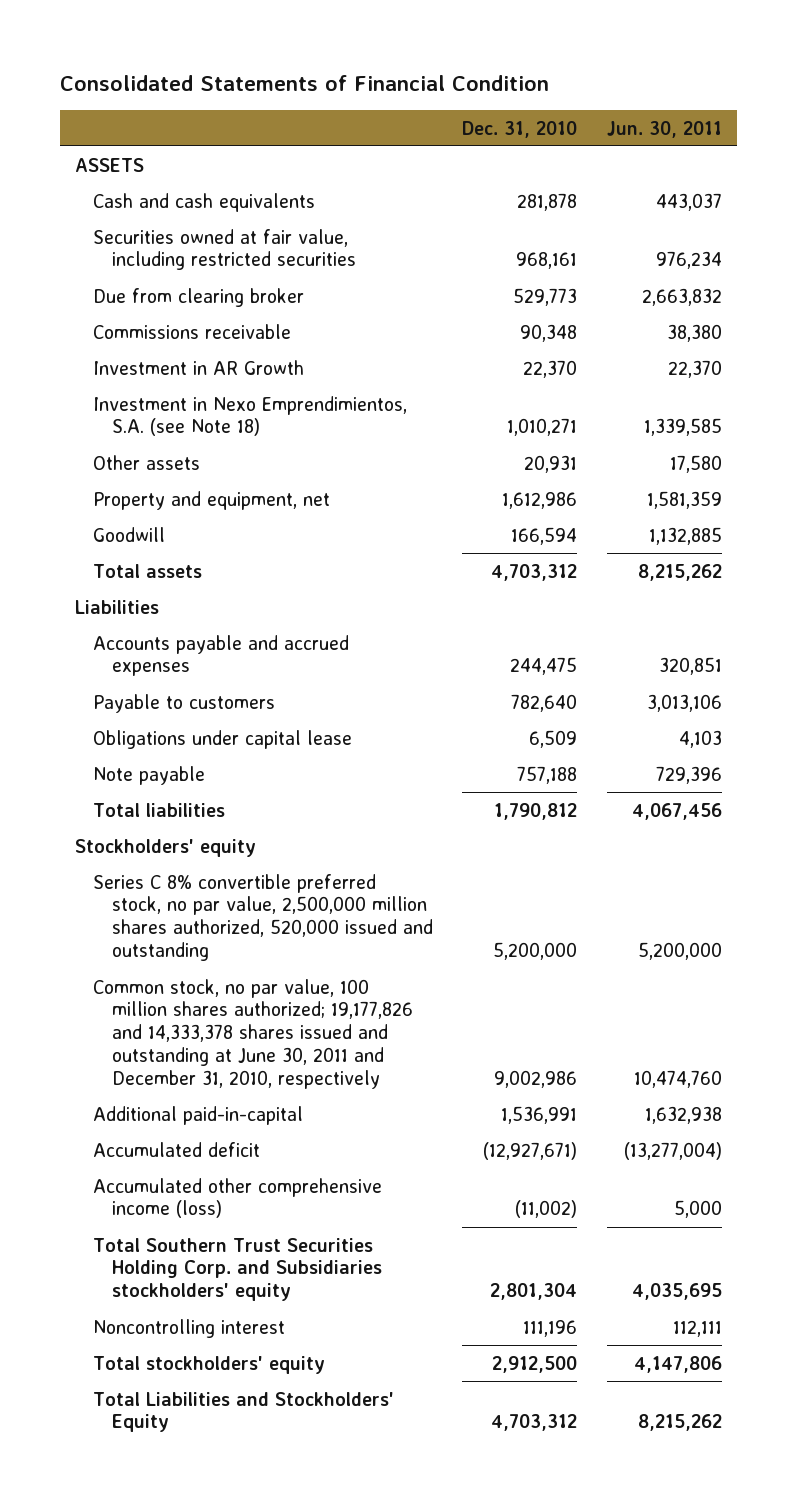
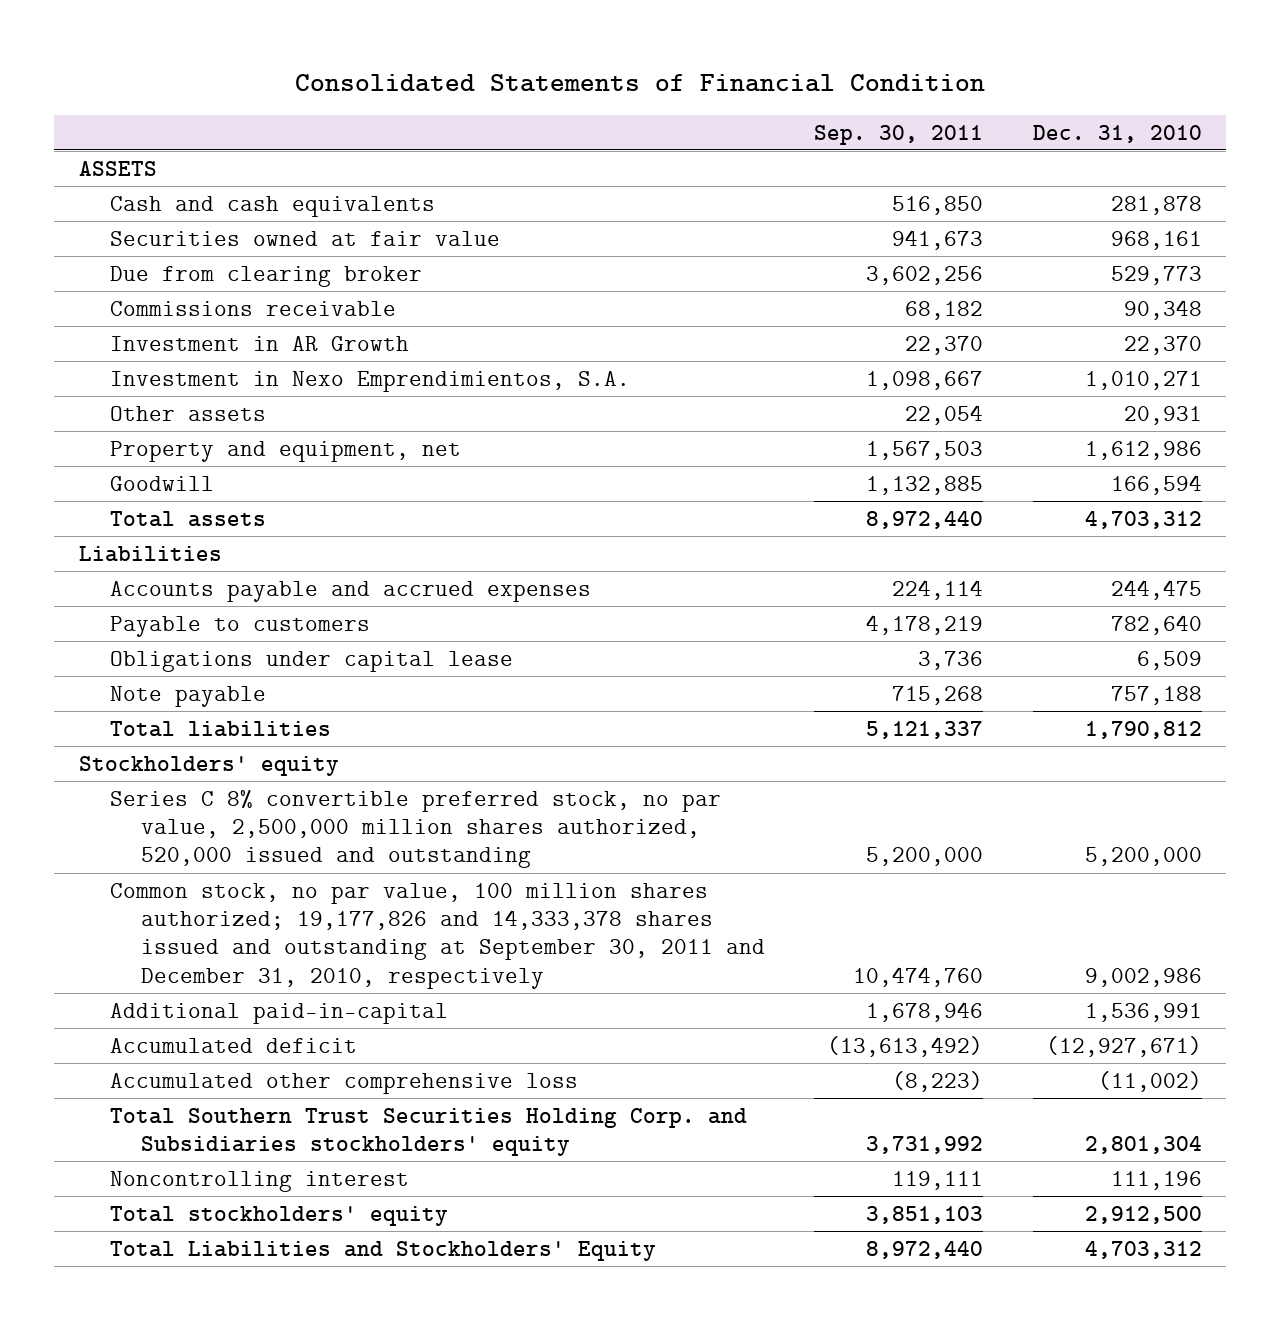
- | Dec. 31, 2010 | Jun. 30, 2011
+ | Sep. 30, 2011 | Dec. 31, 2010
- Securities owned at fair value, including restricted securities | 968,161 | 976,234
+ Securities owned at fair value | 941,673 | 968,161
- Investment in Nexo Emprendimientos, S.A. (see Note 18) | 1,010,271 | 1,339,585
+ Investment in Nexo Emprendimientos, S.A. | 1,098,667 | 1,010,271
- Common stock, no par value, 100 million shares authorized; 19,177,826 and 14,333,378 shares issued and outstanding at June 30, 2011 and December 31, 2010, respectively | 9,002,986 | 10,474,760
+ Common stock, no par value, 100 million shares authorized; 19,177,826 and 14,333,378 shares issued and outstanding at September 30, 2011 and December 31, 2010, respectively | 10,474,760 | 9,002,986
- Accumulated other comprehensive income (loss) | (11,002) | 5,000
+ Accumulated other comprehensive loss | (8,223) | (11,002)

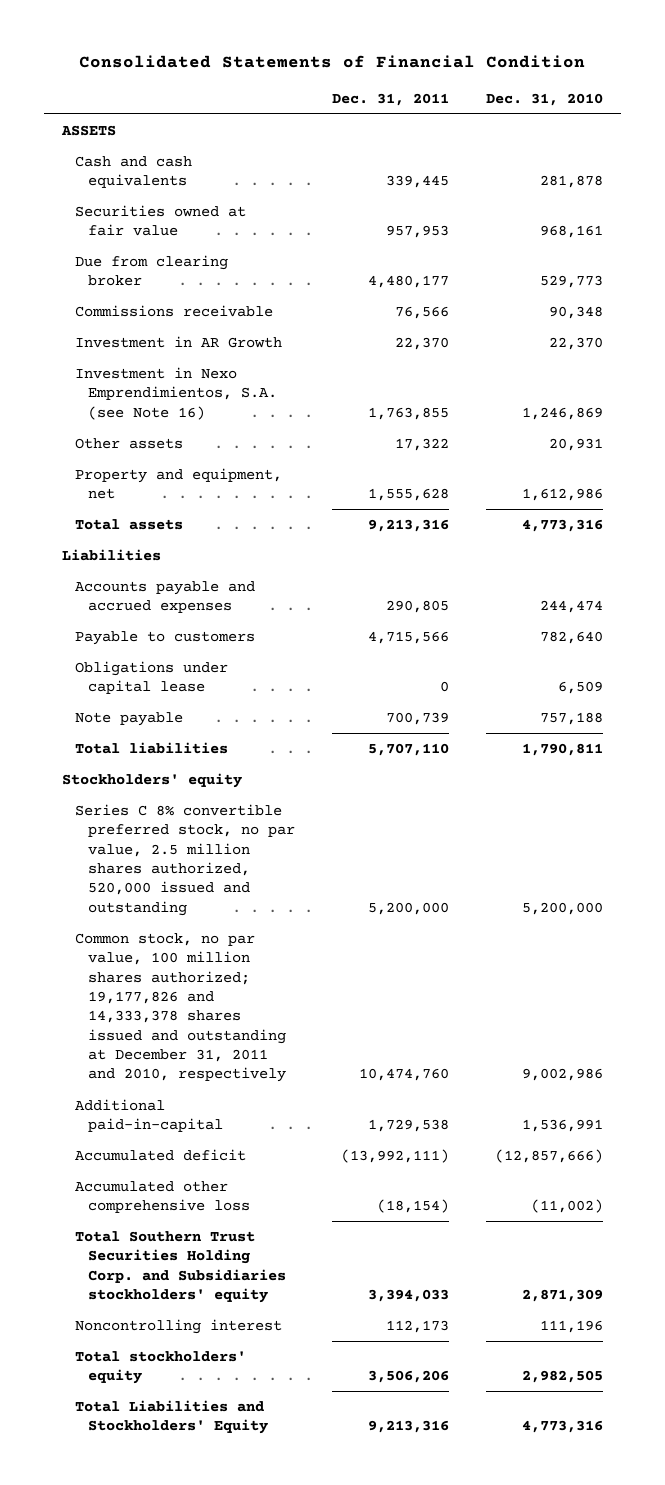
- | Sep. 30, 2011 | Dec. 31, 2010
+ | Dec. 31, 2011 | Dec. 31, 2010
- Investment in Nexo Emprendimientos, S.A. | 1,098,667 | 1,010,271
+ Investment in Nexo Emprendimientos, S.A. (see Note 16) | 1,763,855 | 1,246,869
- Goodwill | 1,132,885 | 166,594
- Total assets | 8,972,440 | 4,703,312
+ Total assets | 9,213,316 | 4,773,316
- Accounts payable and accrued expenses | 224,114 | 244,475
+ Accounts payable and accrued expenses | 290,805 | 244,474
- Total liabilities | 5,121,337 | 1,790,812
+ Total liabilities | 5,707,110 | 1,790,811
- Series C 8% convertible preferred stock, no par value, 2,500,000 million shares authorized, 520,000 issued and outstanding | 5,200,000 | 5,200,000
- Common stock, no par value, 100 million shares authorized; 19,177,826 and 14,333,378 shares issued and outstanding at September 30, 2011 and December 31, 2010, respectively | 10,474,760 | 9,002,986
+ Series C 8% convertible preferred stock, no par value, 2.5 million shares authorized, 520,000 issued and outstanding | 5,200,000 | 5,200,000
+ Common stock, no par value, 100 million shares authorized; 19,177,826 and 14,333,378 shares issued and outstanding at December 31, 2011 and 2010, respectively | 10,474,760 | 9,002,986
- Accumulated deficit | (13,613,492) | (12,927,671)
+ Accumulated deficit | (13,992,111) | (12,857,666)
- Total Southern Trust Securities Holding Corp. and Subsidiaries stockholders' equity | 3,731,992 | 2,801,304
+ Total Southern Trust Securities Holding Corp. and Subsidiaries stockholders' equity | 3,394,033 | 2,871,309
- Total stockholders' equity | 3,851,103 | 2,912,500
- Total Liabilities and Stockholders' Equity | 8,972,440 | 4,703,312
+ Total stockholders' equity | 3,506,206 | 2,982,505
+ Total Liabilities and Stockholders' Equity | 9,213,316 | 4,773,316

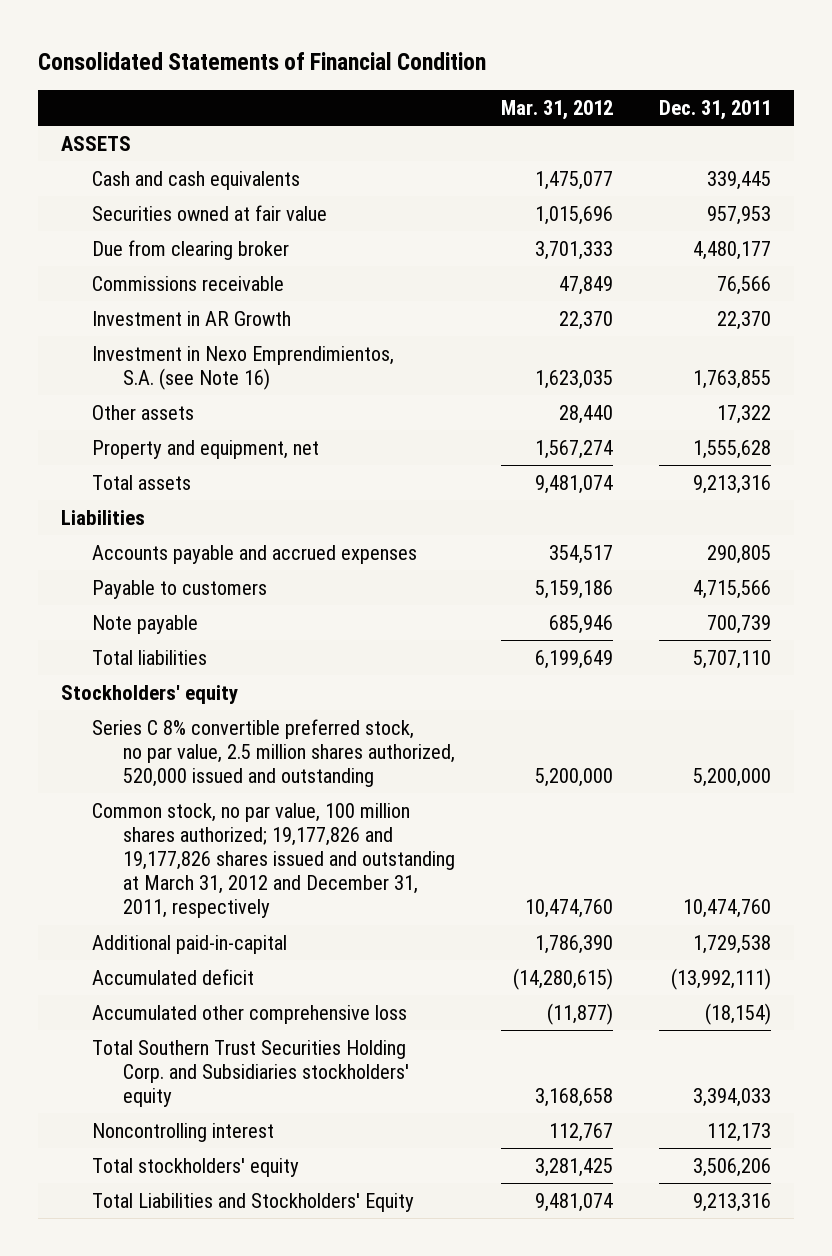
- | Dec. 31, 2011 | Dec. 31, 2010
+ | Mar. 31, 2012 | Dec. 31, 2011
- Obligations under capital lease | 0 | 6,509
- Common stock, no par value, 100 million shares authorized; 19,177,826 and 14,333,378 shares issued and outstanding at December 31, 2011 and 2010, respectively | 10,474,760 | 9,002,986
+ Common stock, no par value, 100 million shares authorized; 19,177,826 and 19,177,826 shares issued and outstanding at March 31, 2012 and December 31, 2011, respectively | 10,474,760 | 10,474,760

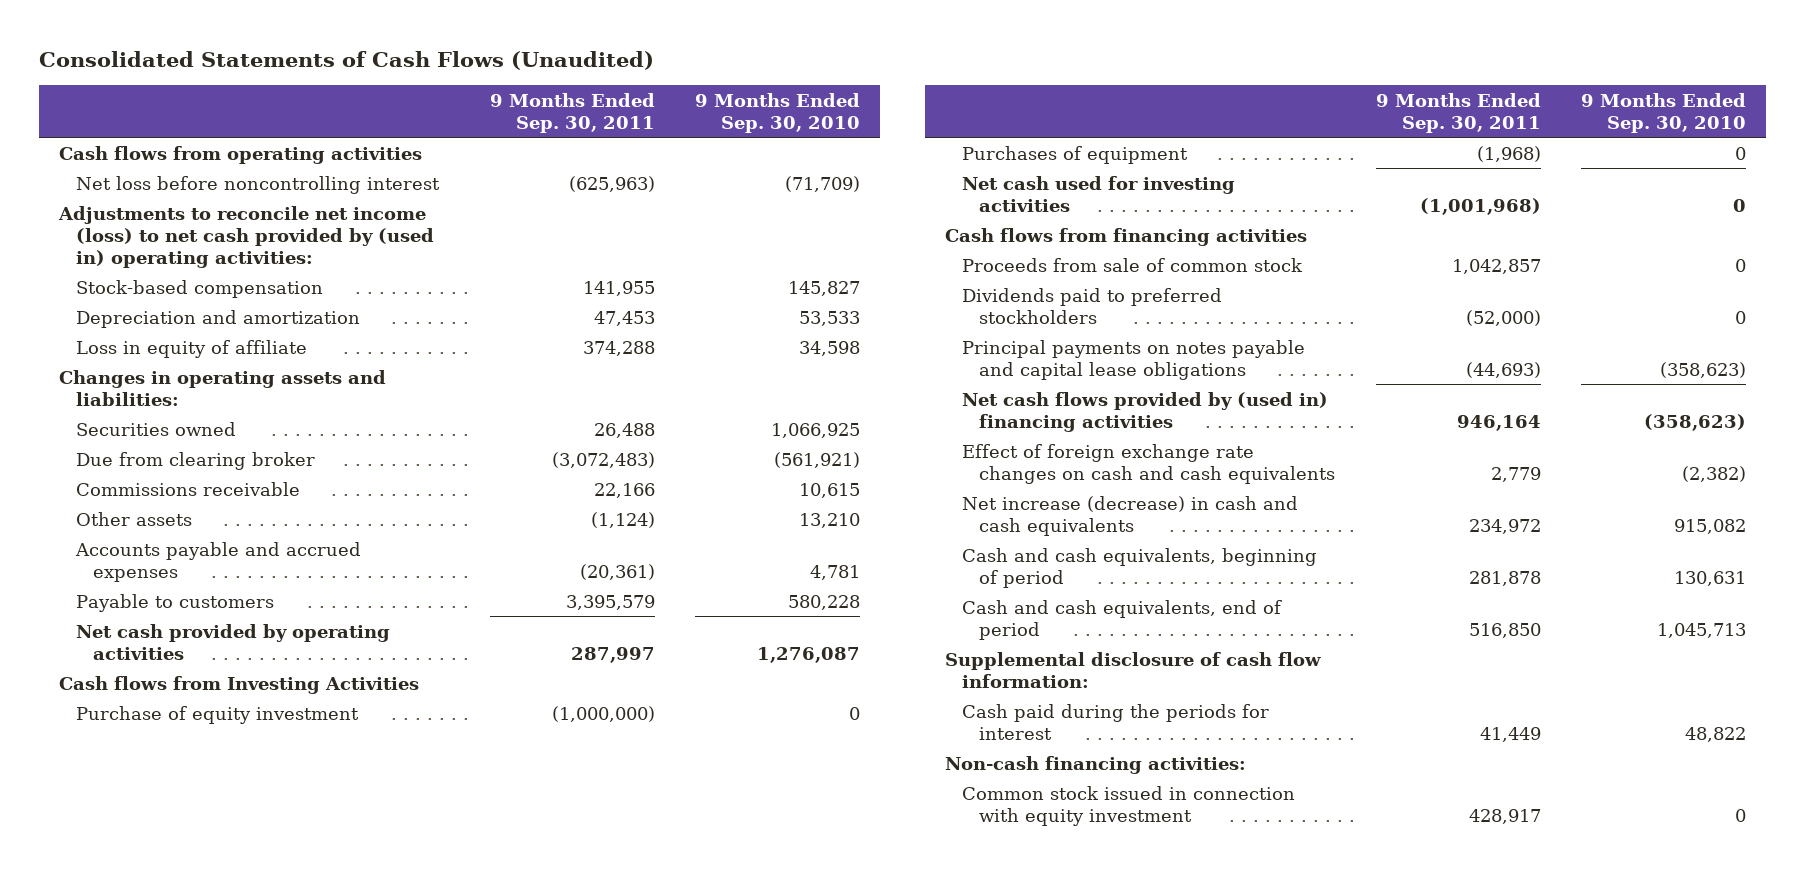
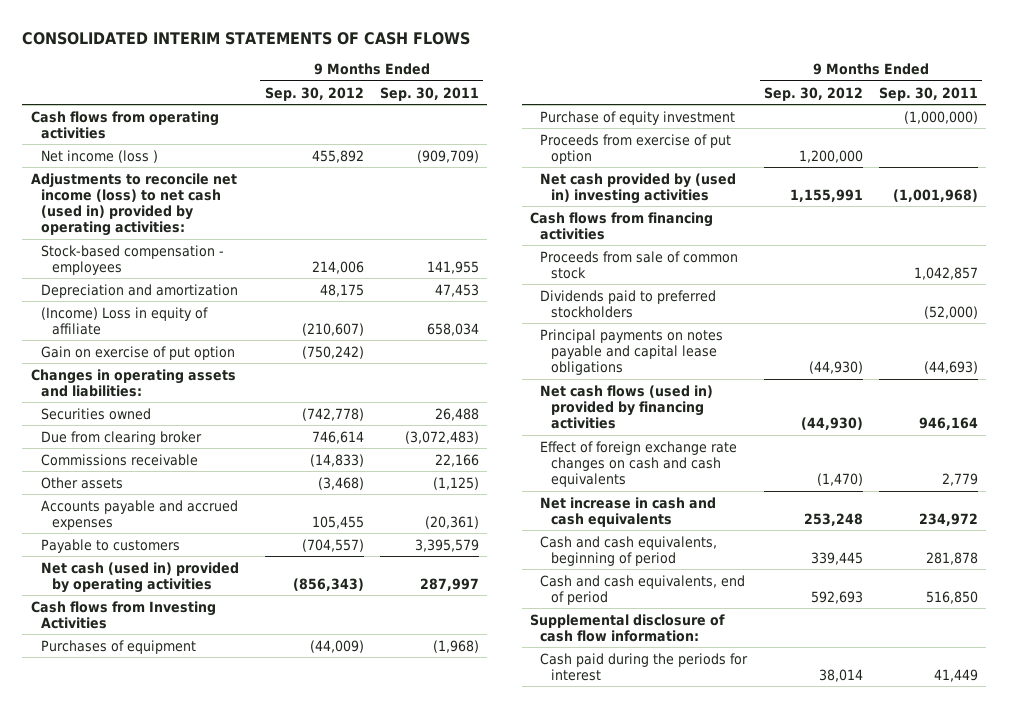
- Consolidated Statements of Cash Flows (Unaudited)
+ CONSOLIDATED INTERIM STATEMENTS OF CASH FLOWS
- | 9 Months Ended Sep. 30, 2011 | 9 Months Ended Sep. 30, 2010
+ | 9 Months Ended Sep. 30, 2012 | 9 Months Ended Sep. 30, 2011
- Net loss before noncontrolling interest | (625,963) | (71,709)
- Adjustments to reconcile net income (loss) to net cash provided by (used in) operating activities:
- Stock-based compensation | 141,955 | 145,827
+ Net income (loss ) | 455,892 | (909,709)
+ Adjustments to reconcile net income (loss) to net cash (used in) provided by operating activities:
+ Stock-based compensation - employees | 214,006 | 141,955
- Loss in equity of affiliate | 374,288 | 34,598
+ (Income) Loss in equity of affiliate | (210,607) | 658,034
+ Gain on exercise of put option | (750,242) |
- Other assets | (1,124) | 13,210
+ Other assets | (3,468) | (1,125)
- Net cash provided by operating activities | 287,997 | 1,276,087
+ Net cash (used in) provided by operating activities | (856,343) | 287,997
- Net cash used for investing activities | (1,001,968) | 0
moved down: Purchase of equity investment | | (1,000,000)
+ Proceeds from exercise of put option | 1,200,000 |
+ Net cash provided by (used in) investing activities | 1,155,991 | (1,001,968)
- Net cash flows provided by (used in) financing activities | 946,164 | (358,623)
+ Net cash flows (used in) provided by financing activities | (44,930) | 946,164
- Net increase (decrease) in cash and cash equivalents | 234,972 | 915,082
+ Net increase in cash and cash equivalents | 253,248 | 234,972
- Non-cash financing activities:
- Common stock issued in connection with equity investment | 428,917 | 0

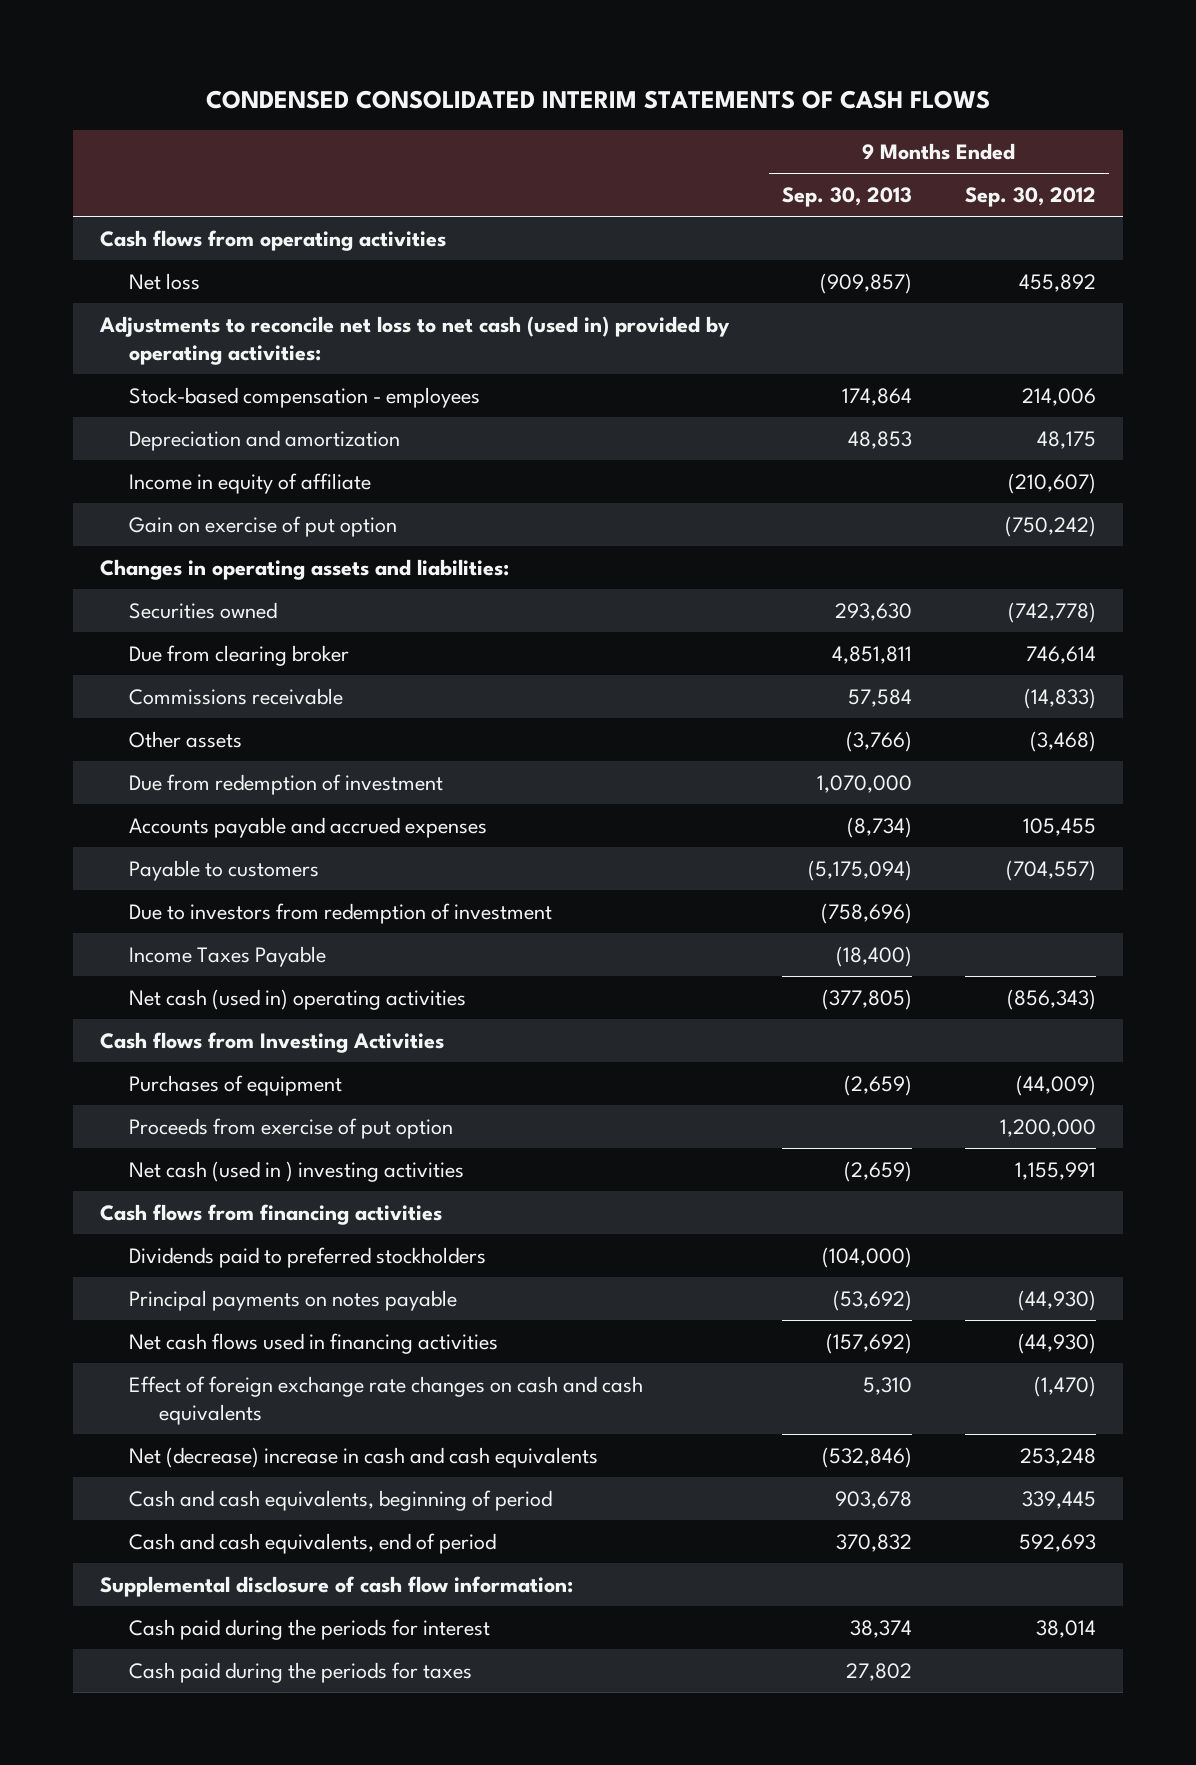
- CONSOLIDATED INTERIM STATEMENTS OF CASH FLOWS
+ CONDENSED CONSOLIDATED INTERIM STATEMENTS OF CASH FLOWS
- | 9 Months Ended Sep. 30, 2012 | 9 Months Ended Sep. 30, 2011
+ | 9 Months Ended Sep. 30, 2013 | 9 Months Ended Sep. 30, 2012
- Net income (loss ) | 455,892 | (909,709)
- Adjustments to reconcile net income (loss) to net cash (used in) provided by operating activities:
+ Net loss | (909,857) | 455,892
+ Adjustments to reconcile net loss to net cash (used in) provided by operating activities:
- (Income) Loss in equity of affiliate | (210,607) | 658,034
+ Income in equity of affiliate | | (210,607)
+ Due from redemption of investment | 1,070,000 |
- Net cash (used in) provided by operating activities | (856,343) | 287,997
+ Due to investors from redemption of investment | (758,696) |
+ Income Taxes Payable | (18,400) |
+ Net cash (used in) operating activities | (377,805) | (856,343)
- Purchase of equity investment | | (1,000,000)
- Net cash provided by (used in) investing activities | 1,155,991 | (1,001,968)
+ Net cash (used in ) investing activities | (2,659) | 1,155,991
- Proceeds from sale of common stock | | 1,042,857
- Principal payments on notes payable and capital lease obligations | (44,930) | (44,693)
- Net cash flows (used in) provided by financing activities | (44,930) | 946,164
+ Principal payments on notes payable | (53,692) | (44,930)
+ Net cash flows used in financing activities | (157,692) | (44,930)
- Net increase in cash and cash equivalents | 253,248 | 234,972
+ Net (decrease) increase in cash and cash equivalents | (532,846) | 253,248
+ Cash paid during the periods for taxes | 27,802 |

